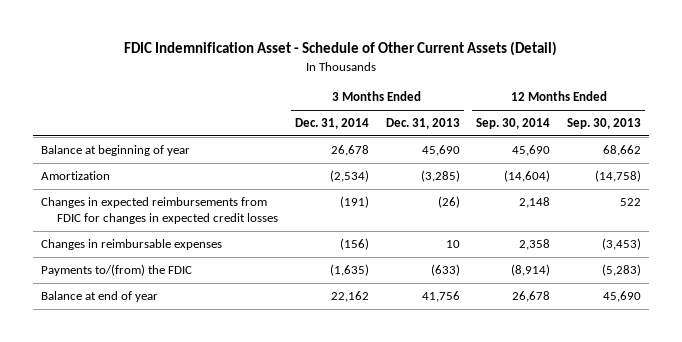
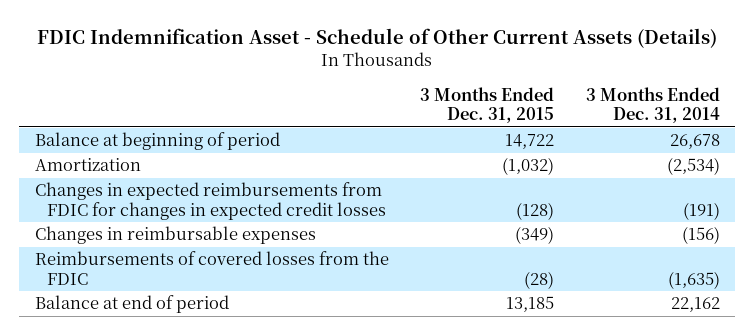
- FDIC Indemnification Asset - Schedule of Other Current Assets (Detail)
+ FDIC Indemnification Asset - Schedule of Other Current Assets (Details)
- | 3 Months Ended Dec. 31, 2014 | 3 Months Ended Dec. 31, 2013 | 12 Months Ended Sep. 30, 2014 | 12 Months Ended Sep. 30, 2013
+ | 3 Months Ended Dec. 31, 2015 | 3 Months Ended Dec. 31, 2014
- Balance at beginning of year | 26,678 | 45,690 | 45,690 | 68,662
+ Balance at beginning of period | 14,722 | 26,678
- Payments to/(from) the FDIC | (1,635) | (633) | (8,914) | (5,283)
- Balance at end of year | 22,162 | 41,756 | 26,678 | 45,690
+ Reimbursements of covered losses from the FDIC | (28) | (1,635)
+ Balance at end of period | 13,185 | 22,162

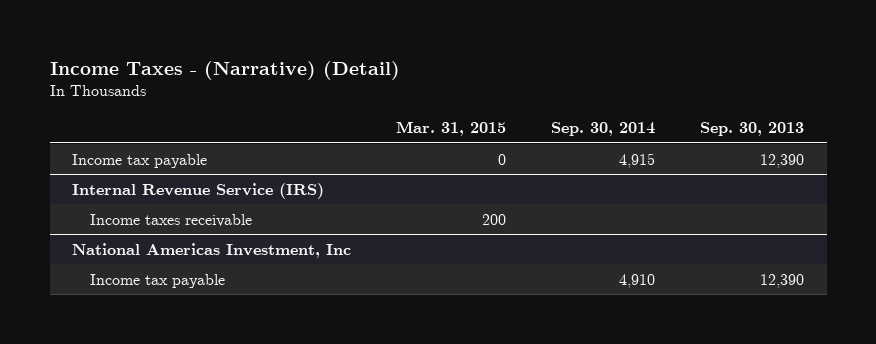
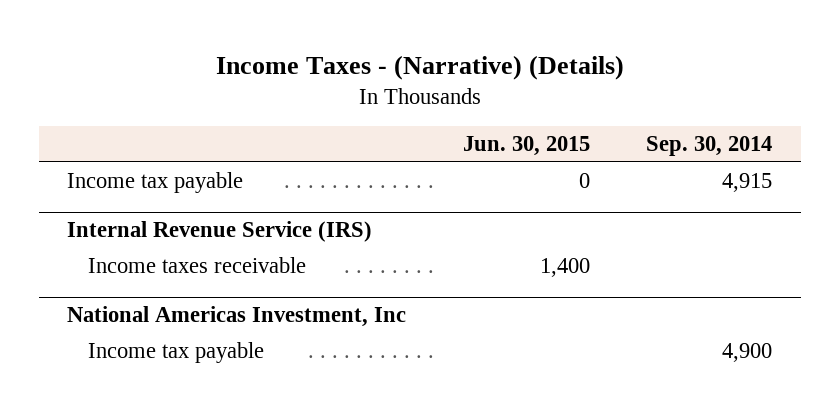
- Income Taxes - (Narrative) (Detail)
+ Income Taxes - (Narrative) (Details)
- | Mar. 31, 2015 | Sep. 30, 2014 | Sep. 30, 2013
+ | Jun. 30, 2015 | Sep. 30, 2014
@ National Americas Investment, Inc
- Income tax payable | | 4,910 | 12,390
+ Income tax payable | | 4,900

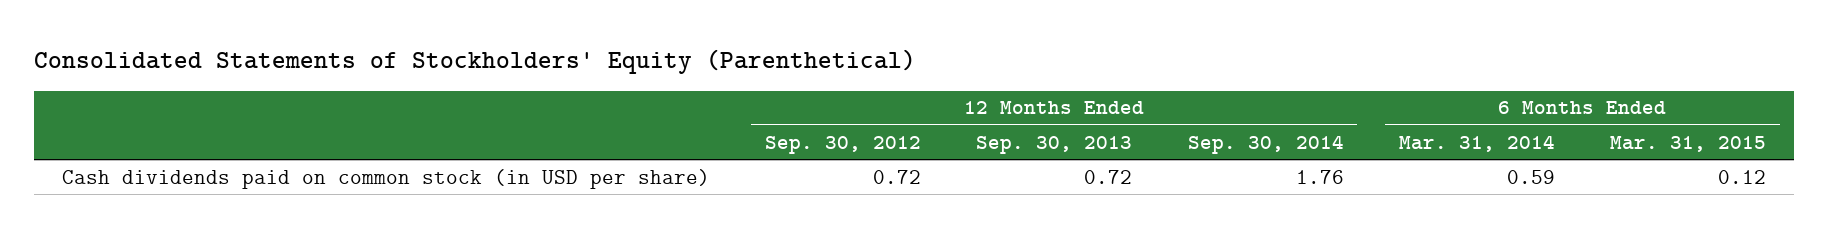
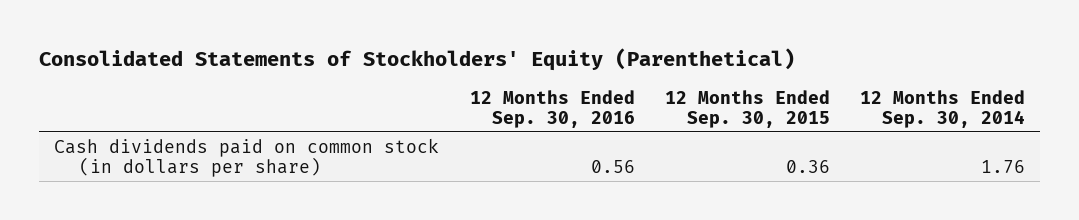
- | 12 Months Ended Sep. 30, 2012 | 12 Months Ended Sep. 30, 2013 | 12 Months Ended Sep. 30, 2014 | 6 Months Ended Mar. 31, 2014 | 6 Months Ended Mar. 31, 2015
+ | 12 Months Ended Sep. 30, 2016 | 12 Months Ended Sep. 30, 2015 | 12 Months Ended Sep. 30, 2014
- Cash dividends paid on common stock (in USD per share) | 0.72 | 0.72 | 1.76 | 0.59 | 0.12
+ Cash dividends paid on common stock (in dollars per share) | 0.56 | 0.36 | 1.76

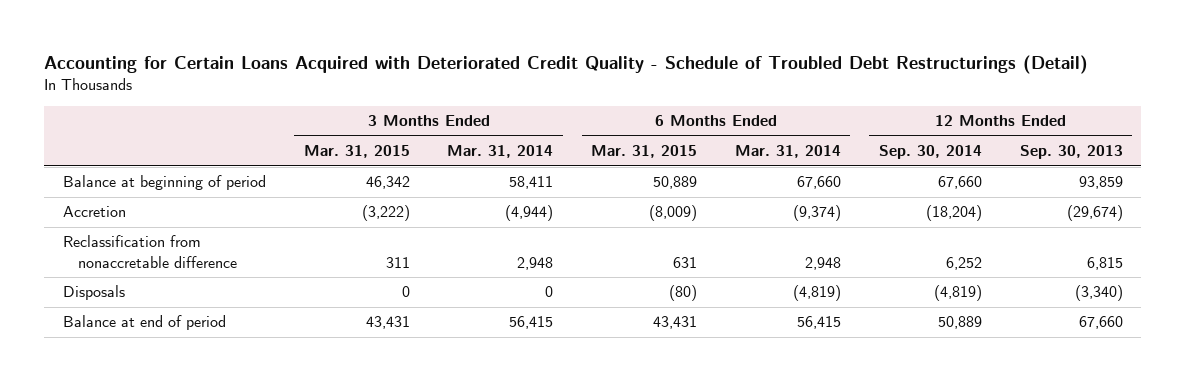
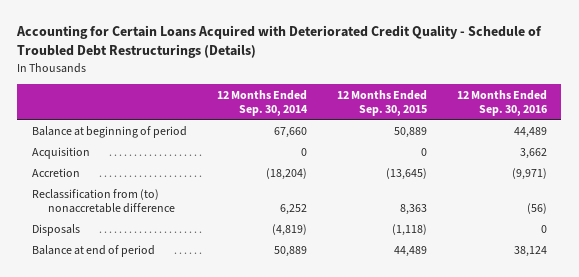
- Accounting for Certain Loans Acquired with Deteriorated Credit Quality - Schedule of Troubled Debt Restructurings (Detail)
+ Accounting for Certain Loans Acquired with Deteriorated Credit Quality - Schedule of Troubled Debt Restructurings (Details)
- | 3 Months Ended Mar. 31, 2015 | 3 Months Ended Mar. 31, 2014 | 6 Months Ended Mar. 31, 2015 | 6 Months Ended Mar. 31, 2014 | 12 Months Ended Sep. 30, 2014 | 12 Months Ended Sep. 30, 2013
+ | 12 Months Ended Sep. 30, 2014 | 12 Months Ended Sep. 30, 2015 | 12 Months Ended Sep. 30, 2016
+ Acquisition | 0 | 0 | 3,662
- Reclassification from nonaccretable difference | 311 | 2,948 | 631 | 2,948 | 6,252 | 6,815
+ Reclassification from (to) nonaccretable difference | 6,252 | 8,363 | (56)

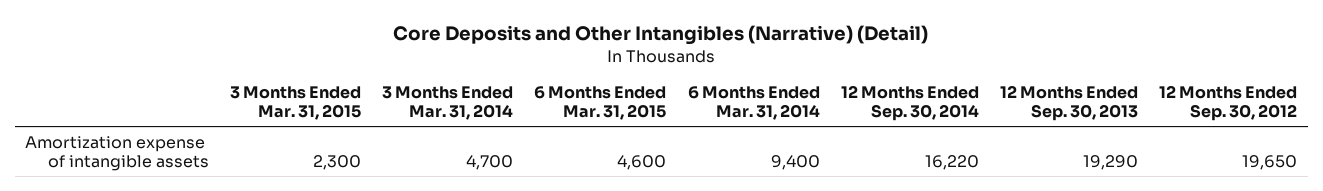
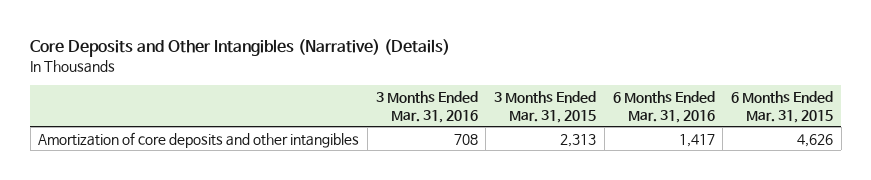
- Core Deposits and Other Intangibles (Narrative) (Detail)
+ Core Deposits and Other Intangibles (Narrative) (Details)
- | 3 Months Ended Mar. 31, 2015 | 3 Months Ended Mar. 31, 2014 | 6 Months Ended Mar. 31, 2015 | 6 Months Ended Mar. 31, 2014 | 12 Months Ended Sep. 30, 2014 | 12 Months Ended Sep. 30, 2013 | 12 Months Ended Sep. 30, 2012
+ | 3 Months Ended Mar. 31, 2016 | 3 Months Ended Mar. 31, 2015 | 6 Months Ended Mar. 31, 2016 | 6 Months Ended Mar. 31, 2015
- Amortization expense of intangible assets | 2,300 | 4,700 | 4,600 | 9,400 | 16,220 | 19,290 | 19,650
+ Amortization of core deposits and other intangibles | 708 | 2,313 | 1,417 | 4,626

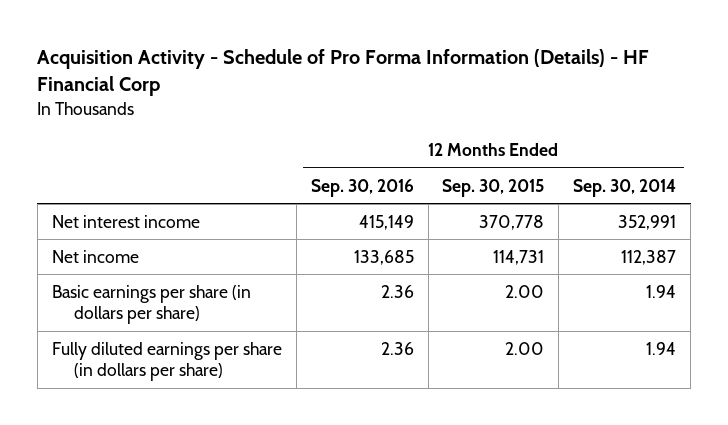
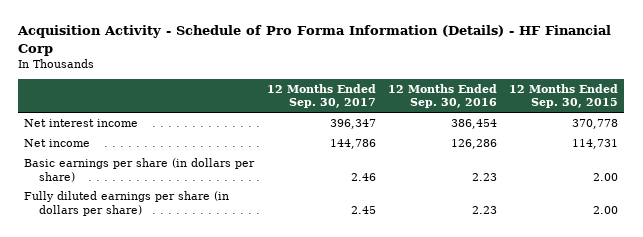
- | 12 Months Ended Sep. 30, 2016 | 12 Months Ended Sep. 30, 2015 | 12 Months Ended Sep. 30, 2014
+ | 12 Months Ended Sep. 30, 2017 | 12 Months Ended Sep. 30, 2016 | 12 Months Ended Sep. 30, 2015
- Net interest income | 415,149 | 370,778 | 352,991
- Net income | 133,685 | 114,731 | 112,387
- Basic earnings per share (in dollars per share) | 2.36 | 2.00 | 1.94
- Fully diluted earnings per share (in dollars per share) | 2.36 | 2.00 | 1.94
+ Net interest income | 396,347 | 386,454 | 370,778
+ Net income | 144,786 | 126,286 | 114,731
+ Basic earnings per share (in dollars per share) | 2.46 | 2.23 | 2.00
+ Fully diluted earnings per share (in dollars per share) | 2.45 | 2.23 | 2.00

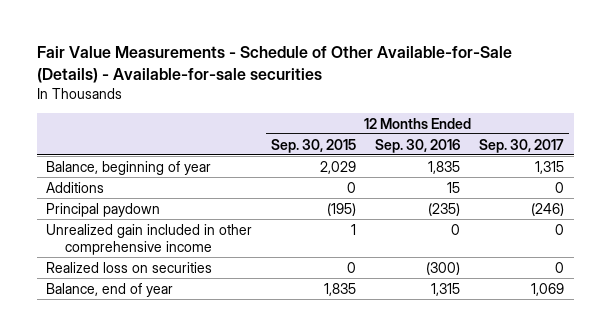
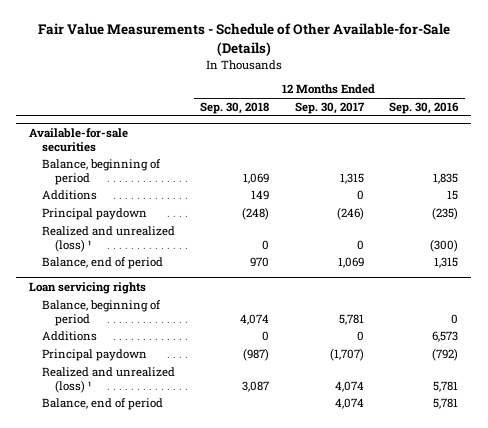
- Fair Value Measurements - Schedule of Other Available-for-Sale (Details) - Available-for-sale securities
+ Fair Value Measurements - Schedule of Other Available-for-Sale (Details)
- | 12 Months Ended Sep. 30, 2015 | 12 Months Ended Sep. 30, 2016 | 12 Months Ended Sep. 30, 2017
+ | 12 Months Ended Sep. 30, 2018 | 12 Months Ended Sep. 30, 2017 | 12 Months Ended Sep. 30, 2016
- Balance, beginning of year | 2,029 | 1,835 | 1,315
+ Available-for-sale securities
+ Balance, beginning of period | 1,069 | 1,315 | 1,835
- Unrealized gain included in other comprehensive income | 1 | 0 | 0
- Realized loss on securities | 0 | (300) | 0
- Balance, end of year | 1,835 | 1,315 | 1,069
+ Realized and unrealized (loss) ¹ | 0 | 0 | (300)
+ Balance, end of period | 970 | 1,069 | 1,315
+ Loan servicing rights
+ Balance, beginning of period | 4,074 | 5,781 | 0
+ Additions | 0 | 0 | 6,573
+ Principal paydown | (987) | (1,707) | (792)
+ Realized and unrealized (loss) ¹ | 3,087 | 4,074 | 5,781
+ Balance, end of period | | 4,074 | 5,781

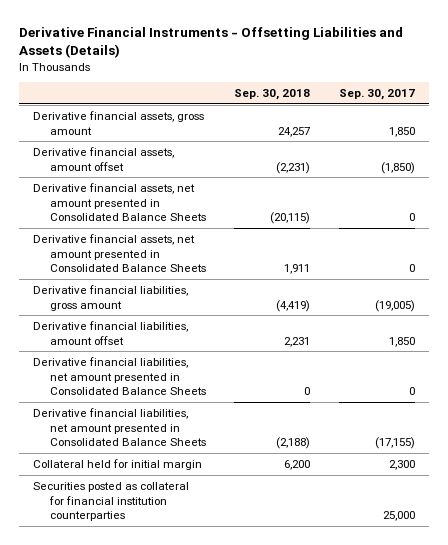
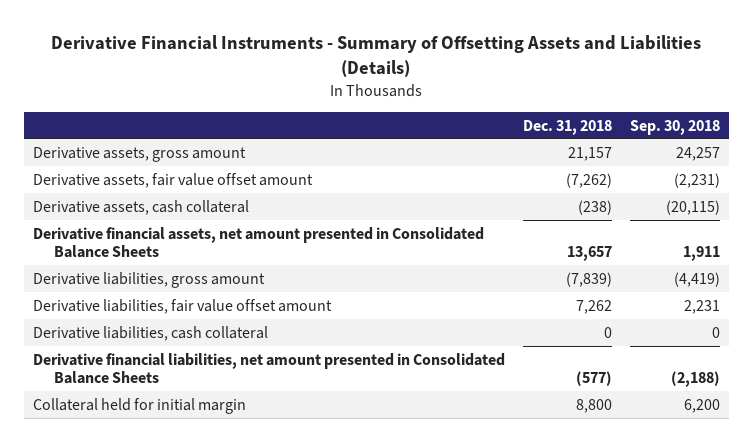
- Derivative Financial Instruments - Offsetting Liabilities and Assets (Details)
+ Derivative Financial Instruments - Summary of Offsetting Assets and Liabilities (Details)
- | Sep. 30, 2018 | Sep. 30, 2017
+ | Dec. 31, 2018 | Sep. 30, 2018
- Derivative financial assets, gross amount | 24,257 | 1,850
- Derivative financial assets, amount offset | (2,231) | (1,850)
- Derivative financial assets, net amount presented in Consolidated Balance Sheets | (20,115) | 0
+ Derivative assets, gross amount | 21,157 | 24,257
+ Derivative assets, fair value offset amount | (7,262) | (2,231)
+ Derivative assets, cash collateral | (238) | (20,115)
- Derivative financial liabilities, gross amount | (4,419) | (19,005)
- Derivative financial liabilities, amount offset | 2,231 | 1,850
- Derivative financial liabilities, net amount presented in Consolidated Balance Sheets | 0 | 0
+ Derivative liabilities, gross amount | (7,839) | (4,419)
+ Derivative liabilities, fair value offset amount | 7,262 | 2,231
+ Derivative liabilities, cash collateral | 0 | 0
- Securities posted as collateral for financial institution counterparties | | 25,000

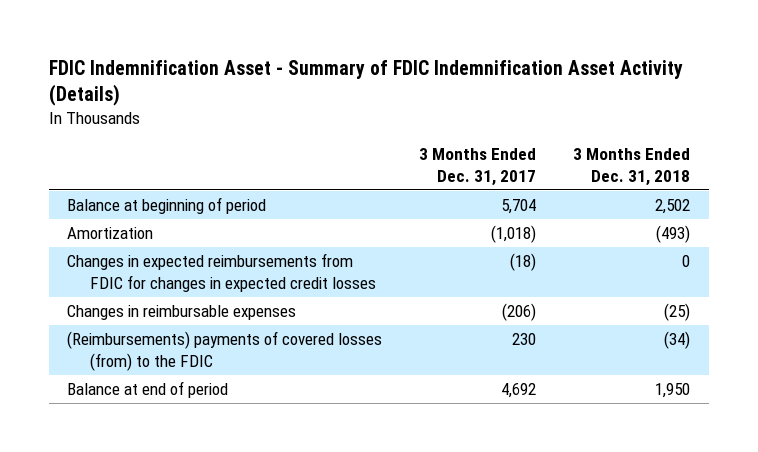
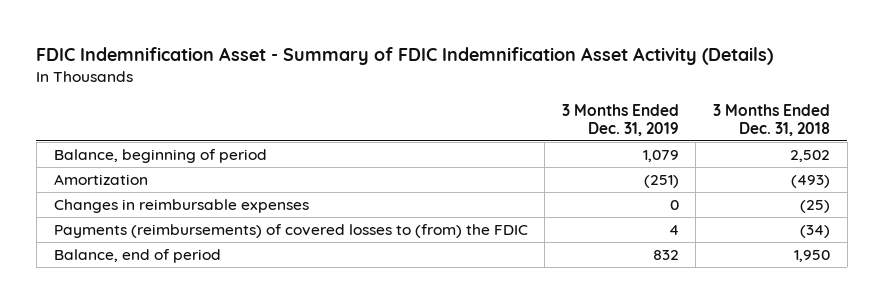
- | 3 Months Ended Dec. 31, 2017 | 3 Months Ended Dec. 31, 2018
+ | 3 Months Ended Dec. 31, 2019 | 3 Months Ended Dec. 31, 2018
- Balance at beginning of period | 5,704 | 2,502
+ Balance, beginning of period | 1,079 | 2,502
- Changes in expected reimbursements from FDIC for changes in expected credit losses | (18) | 0
- (Reimbursements) payments of covered losses (from) to the FDIC | 230 | (34)
- Balance at end of period | 4,692 | 1,950
+ Payments (reimbursements) of covered losses to (from) the FDIC | 4 | (34)
+ Balance, end of period | 832 | 1,950

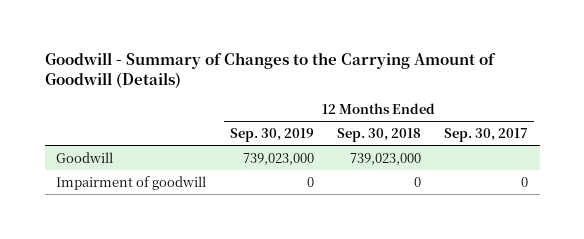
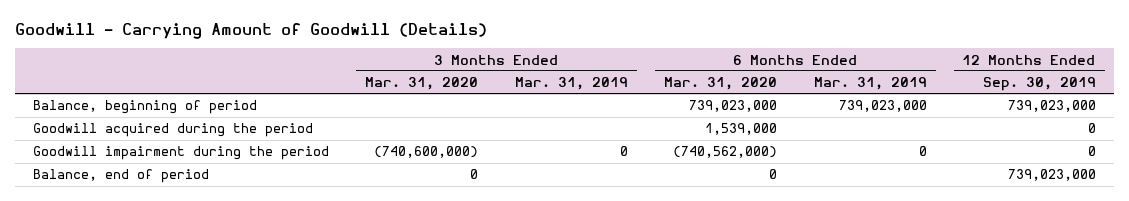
- Goodwill - Summary of Changes to the Carrying Amount of Goodwill (Details)
+ Goodwill - Carrying Amount of Goodwill (Details)
- | 12 Months Ended Sep. 30, 2019 | 12 Months Ended Sep. 30, 2018 | 12 Months Ended Sep. 30, 2017
+ | 3 Months Ended Mar. 31, 2020 | 3 Months Ended Mar. 31, 2019 | 6 Months Ended Mar. 31, 2020 | 6 Months Ended Mar. 31, 2019 | 12 Months Ended Sep. 30, 2019
- Goodwill | 739,023,000 | 739,023,000 |
- Impairment of goodwill | 0 | 0 | 0
+ Balance, beginning of period | | | 739,023,000 | 739,023,000 | 739,023,000
+ Goodwill acquired during the period | | | 1,539,000 | | 0
+ Goodwill impairment during the period | (740,600,000) | 0 | (740,562,000) | 0 | 0
+ Balance, end of period | 0 | | 0 | | 739,023,000

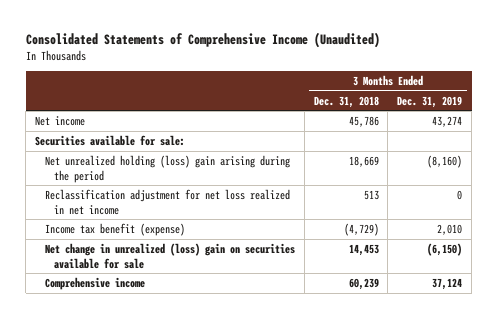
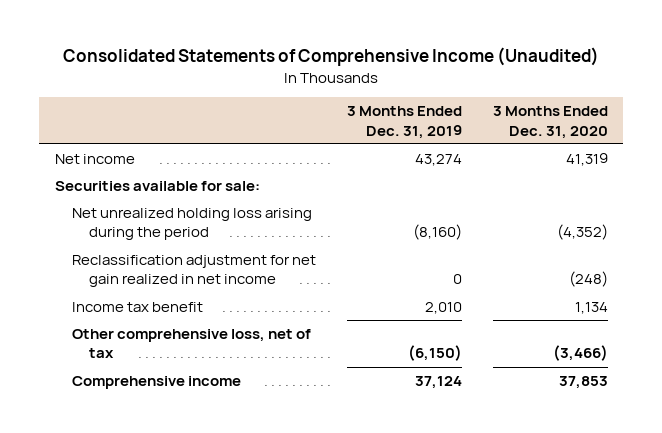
- | 3 Months Ended Dec. 31, 2018 | 3 Months Ended Dec. 31, 2019
+ | 3 Months Ended Dec. 31, 2019 | 3 Months Ended Dec. 31, 2020
- Net unrealized holding (loss) gain arising during the period | 18,669 | (8,160)
- Reclassification adjustment for net loss realized in net income | 513 | 0
- Income tax benefit (expense) | (4,729) | 2,010
- Net change in unrealized (loss) gain on securities available for sale | 14,453 | (6,150)
+ Net unrealized holding loss arising during the period | (8,160) | (4,352)
+ Reclassification adjustment for net gain realized in net income | 0 | (248)
+ Income tax benefit | 2,010 | 1,134
+ Other comprehensive loss, net of tax | (6,150) | (3,466)

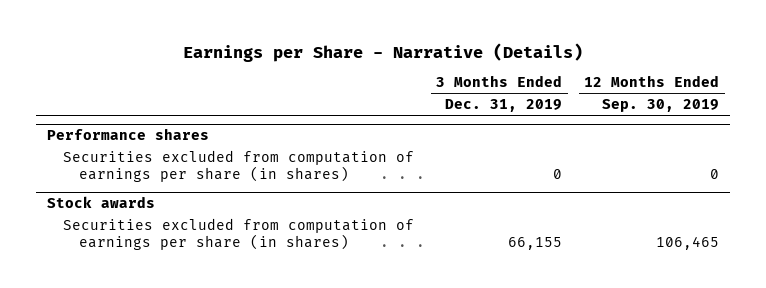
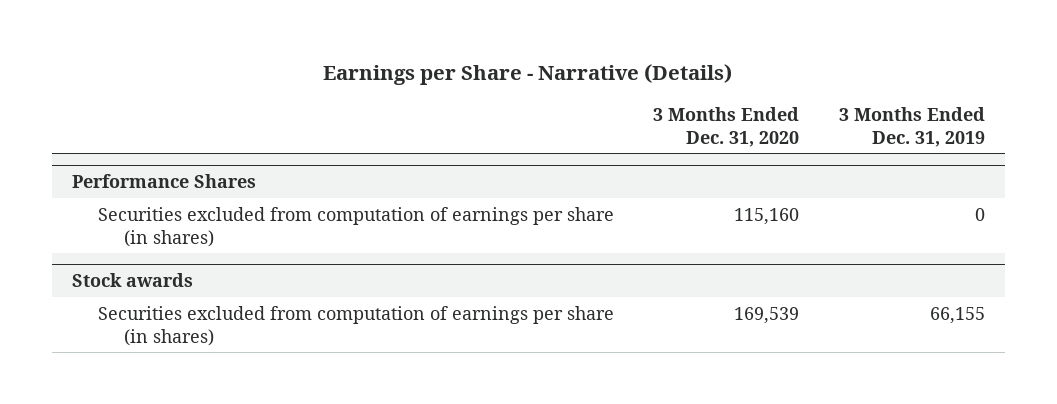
- | 3 Months Ended Dec. 31, 2019 | 12 Months Ended Sep. 30, 2019
+ | 3 Months Ended Dec. 31, 2020 | 3 Months Ended Dec. 31, 2019
- Performance shares
+ Performance Shares

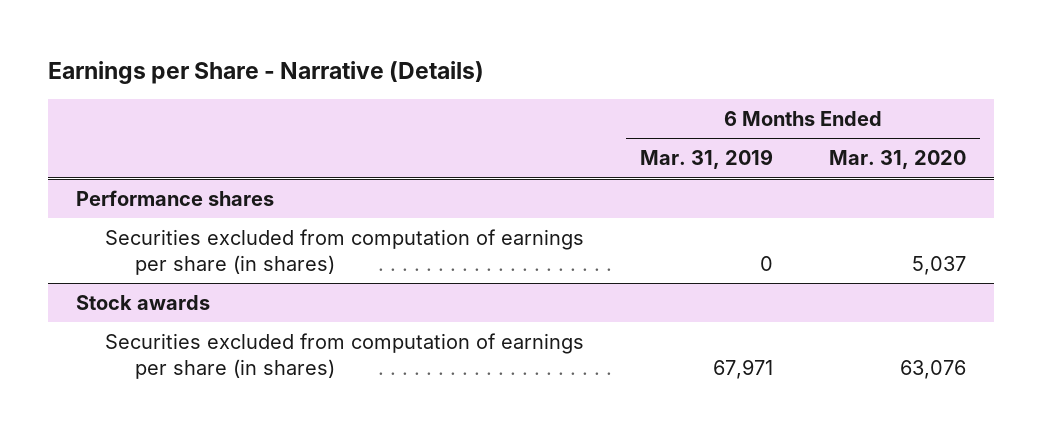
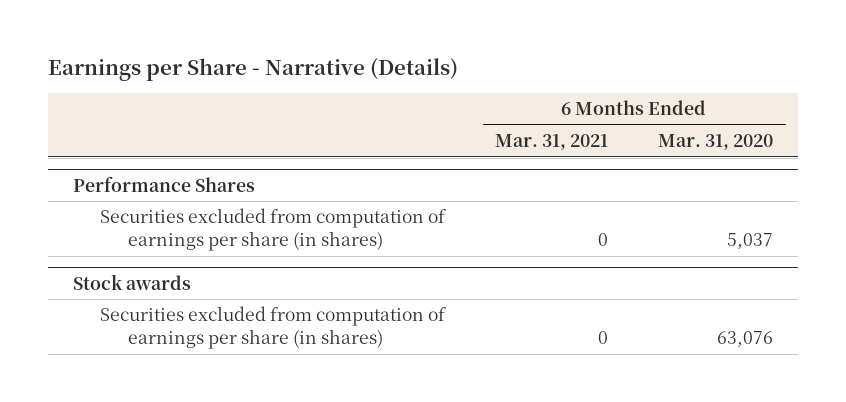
- | 6 Months Ended Mar. 31, 2019 | 6 Months Ended Mar. 31, 2020
+ | 6 Months Ended Mar. 31, 2021 | 6 Months Ended Mar. 31, 2020
- Performance shares
+ Performance Shares

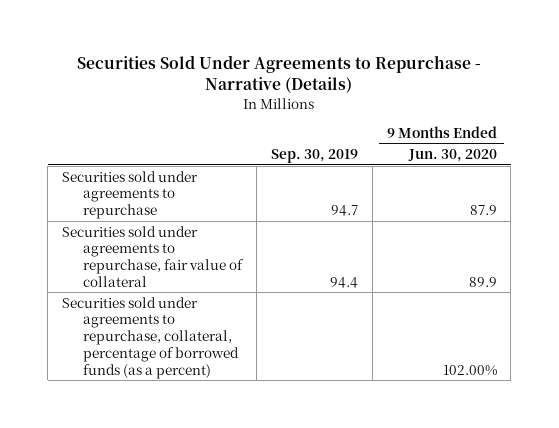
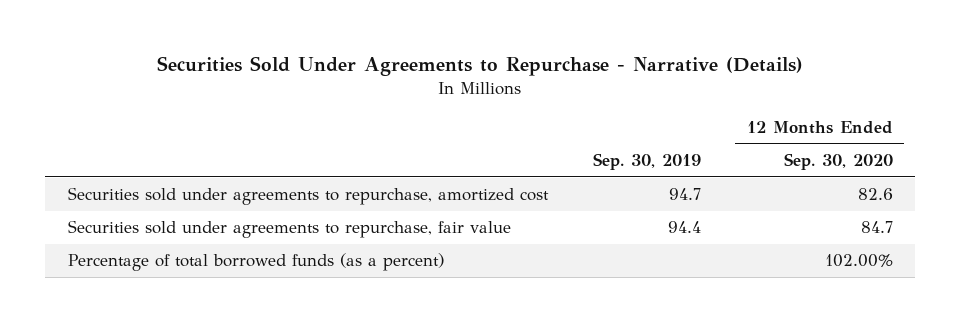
- | Sep. 30, 2019 | 9 Months Ended Jun. 30, 2020
+ | Sep. 30, 2019 | 12 Months Ended Sep. 30, 2020
- Securities sold under agreements to repurchase | 94.7 | 87.9
- Securities sold under agreements to repurchase, fair value of collateral | 94.4 | 89.9
- Securities sold under agreements to repurchase, collateral, percentage of borrowed funds (as a percent) | | 102.00%
+ Securities sold under agreements to repurchase, amortized cost | 94.7 | 82.6
+ Securities sold under agreements to repurchase, fair value | 94.4 | 84.7
+ Percentage of total borrowed funds (as a percent) | | 102.00%

